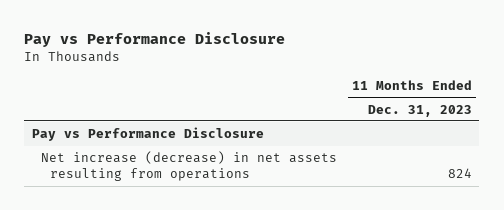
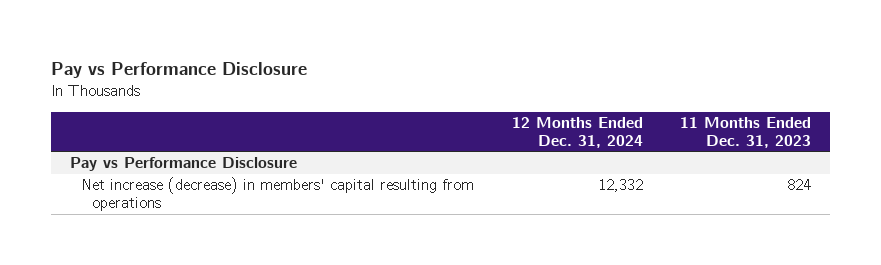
- | 11 Months Ended Dec. 31, 2023
+ | 12 Months Ended Dec. 31, 2024 | 11 Months Ended Dec. 31, 2023
- Net increase (decrease) in net assets resulting from operations | 824
+ Net increase (decrease) in members' capital resulting from operations | 12,332 | 824

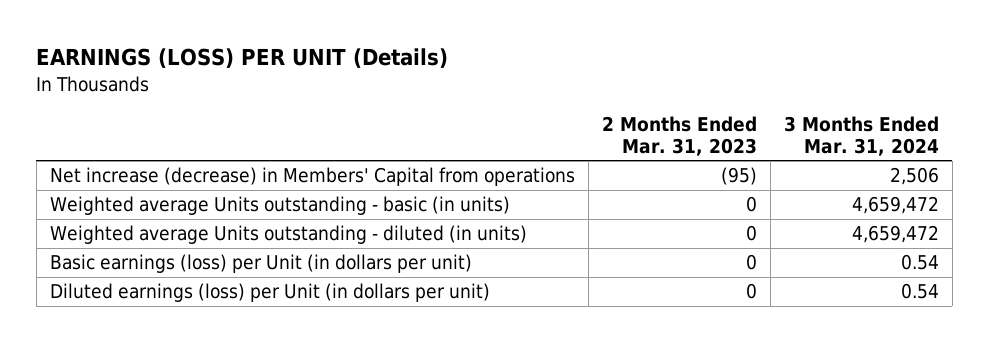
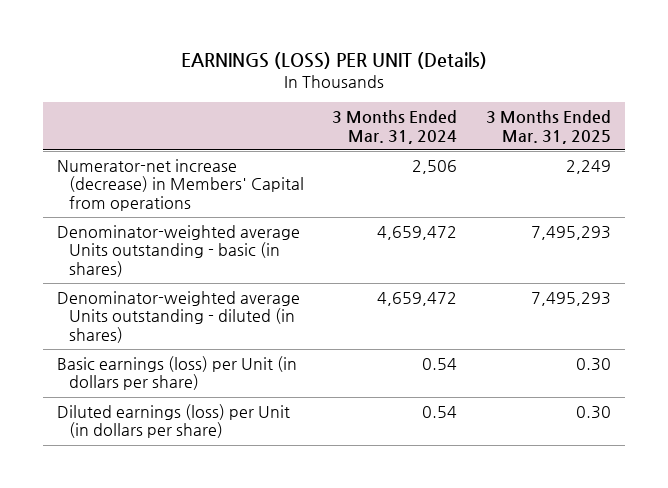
- | 2 Months Ended Mar. 31, 2023 | 3 Months Ended Mar. 31, 2024
+ | 3 Months Ended Mar. 31, 2024 | 3 Months Ended Mar. 31, 2025
- Net increase (decrease) in Members' Capital from operations | (95) | 2,506
- Weighted average Units outstanding - basic (in units) | 0 | 4,659,472
- Weighted average Units outstanding - diluted (in units) | 0 | 4,659,472
- Basic earnings (loss) per Unit (in dollars per unit) | 0 | 0.54
- Diluted earnings (loss) per Unit (in dollars per unit) | 0 | 0.54
+ Numerator-net increase (decrease) in Members' Capital from operations | 2,506 | 2,249
+ Denominator-weighted average Units outstanding - basic (in shares) | 4,659,472 | 7,495,293
+ Denominator-weighted average Units outstanding - diluted (in shares) | 4,659,472 | 7,495,293
+ Basic earnings (loss) per Unit (in dollars per share) | 0.54 | 0.30
+ Diluted earnings (loss) per Unit (in dollars per share) | 0.54 | 0.30

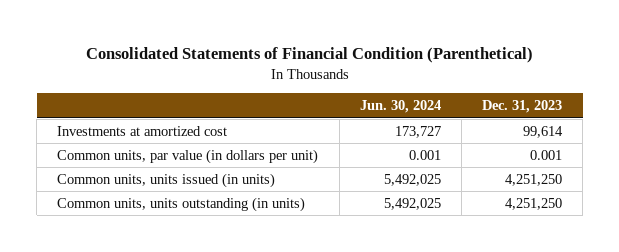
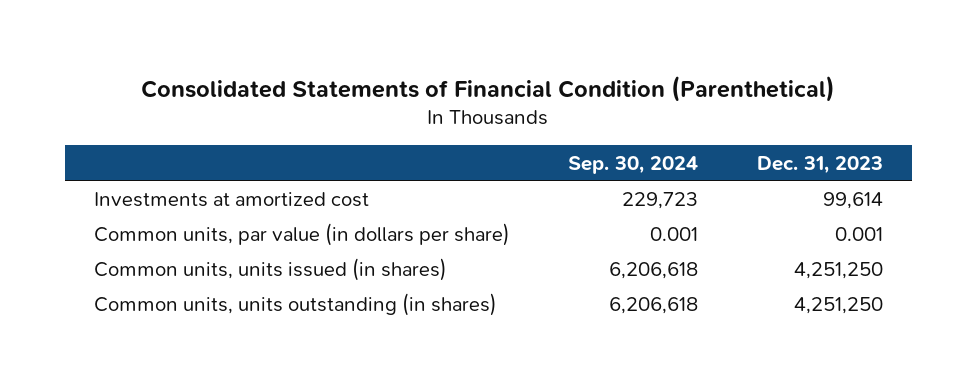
- | Jun. 30, 2024 | Dec. 31, 2023
+ | Sep. 30, 2024 | Dec. 31, 2023
- Common units, par value (in dollars per unit) | 0.001 | 0.001
- Common units, units issued (in units) | 5,492,025 | 4,251,250
- Common units, units outstanding (in units) | 5,492,025 | 4,251,250
+ Common units, par value (in dollars per share) | 0.001 | 0.001
+ Common units, units issued (in shares) | 6,206,618 | 4,251,250
+ Common units, units outstanding (in shares) | 6,206,618 | 4,251,250

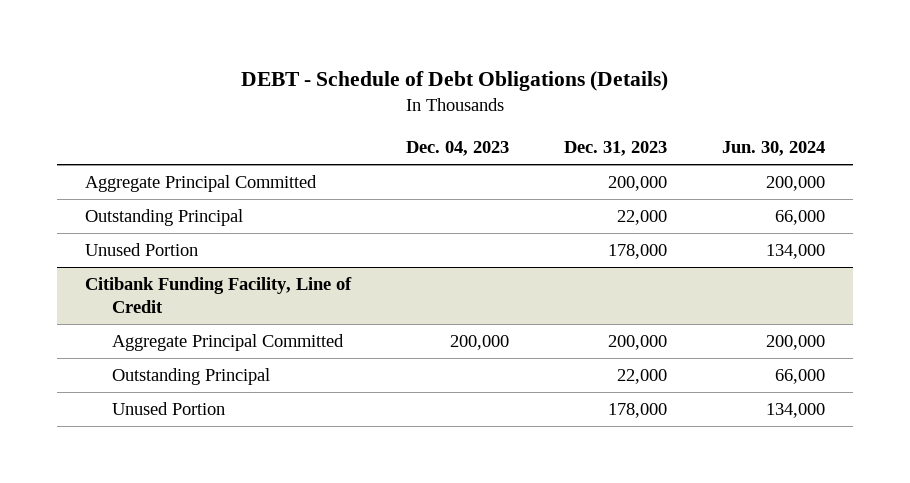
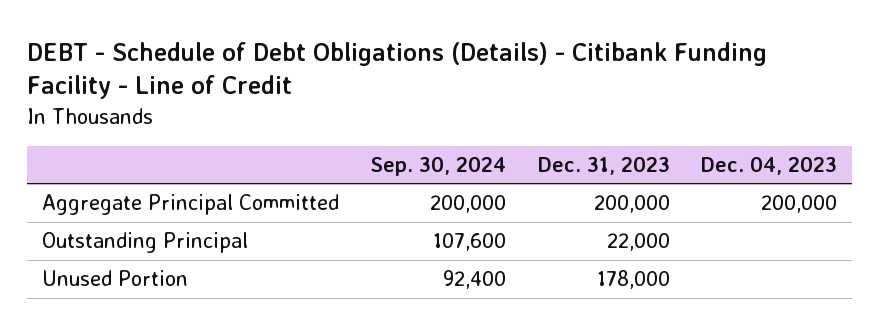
- DEBT - Schedule of Debt Obligations (Details)
+ DEBT - Schedule of Debt Obligations (Details) - Citibank Funding Facility - Line of Credit
- | Dec. 04, 2023 | Dec. 31, 2023 | Jun. 30, 2024
+ | Sep. 30, 2024 | Dec. 31, 2023 | Dec. 04, 2023
- Aggregate Principal Committed | | 200,000 | 200,000
- Outstanding Principal | | 22,000 | 66,000
- Unused Portion | | 178,000 | 134,000
- Citibank Funding Facility, Line of Credit

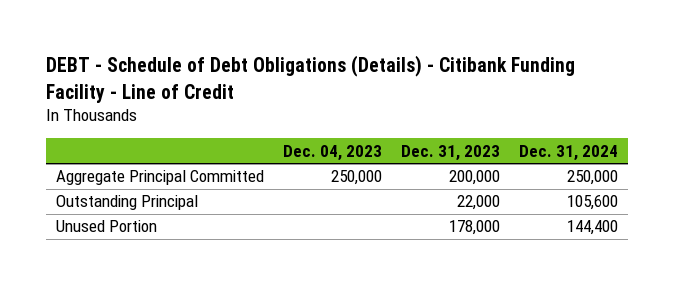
- | Sep. 30, 2024 | Dec. 31, 2023 | Dec. 04, 2023
+ | Dec. 04, 2023 | Dec. 31, 2023 | Dec. 31, 2024
- Aggregate Principal Committed | 200,000 | 200,000 | 200,000
+ Aggregate Principal Committed | 250,000 | 200,000 | 250,000

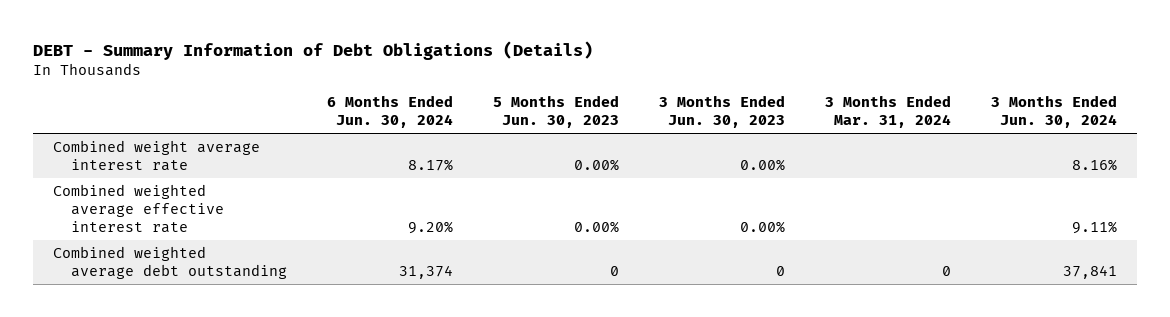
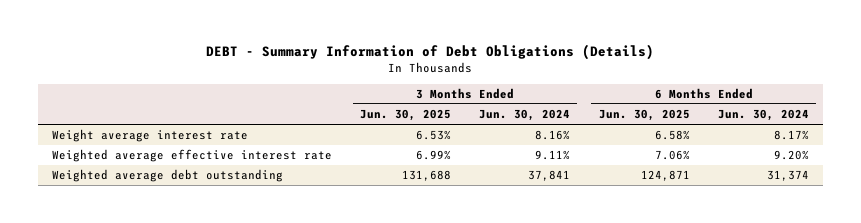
- | 6 Months Ended Jun. 30, 2024 | 5 Months Ended Jun. 30, 2023 | 3 Months Ended Jun. 30, 2023 | 3 Months Ended Mar. 31, 2024 | 3 Months Ended Jun. 30, 2024
+ | 3 Months Ended Jun. 30, 2025 | 3 Months Ended Jun. 30, 2024 | 6 Months Ended Jun. 30, 2025 | 6 Months Ended Jun. 30, 2024
- Combined weight average interest rate | 8.17% | 0.00% | 0.00% | | 8.16%
- Combined weighted average effective interest rate | 9.20% | 0.00% | 0.00% | | 9.11%
- Combined weighted average debt outstanding | 31,374 | 0 | 0 | 0 | 37,841
+ Weight average interest rate | 6.53% | 8.16% | 6.58% | 8.17%
+ Weighted average effective interest rate | 6.99% | 9.11% | 7.06% | 9.20%
+ Weighted average debt outstanding | 131,688 | 37,841 | 124,871 | 31,374

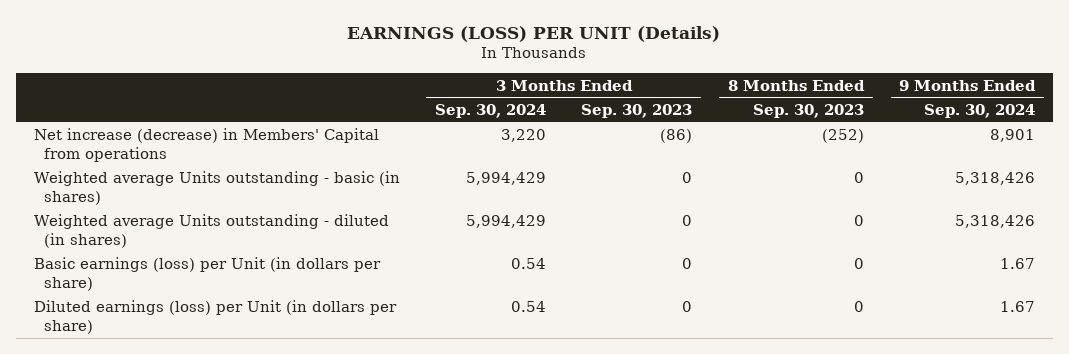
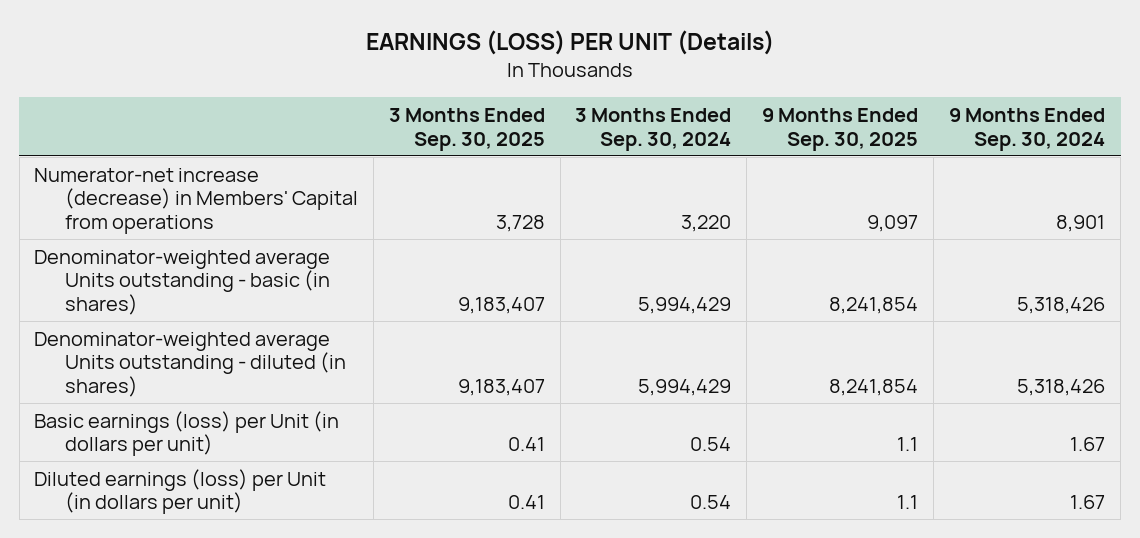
- | 3 Months Ended Sep. 30, 2024 | 3 Months Ended Sep. 30, 2023 | 8 Months Ended Sep. 30, 2023 | 9 Months Ended Sep. 30, 2024
+ | 3 Months Ended Sep. 30, 2025 | 3 Months Ended Sep. 30, 2024 | 9 Months Ended Sep. 30, 2025 | 9 Months Ended Sep. 30, 2024
- Net increase (decrease) in Members' Capital from operations | 3,220 | (86) | (252) | 8,901
- Weighted average Units outstanding - basic (in shares) | 5,994,429 | 0 | 0 | 5,318,426
- Weighted average Units outstanding - diluted (in shares) | 5,994,429 | 0 | 0 | 5,318,426
- Basic earnings (loss) per Unit (in dollars per share) | 0.54 | 0 | 0 | 1.67
- Diluted earnings (loss) per Unit (in dollars per share) | 0.54 | 0 | 0 | 1.67
+ Numerator-net increase (decrease) in Members' Capital from operations | 3,728 | 3,220 | 9,097 | 8,901
+ Denominator-weighted average Units outstanding - basic (in shares) | 9,183,407 | 5,994,429 | 8,241,854 | 5,318,426
+ Denominator-weighted average Units outstanding - diluted (in shares) | 9,183,407 | 5,994,429 | 8,241,854 | 5,318,426
+ Basic earnings (loss) per Unit (in dollars per unit) | 0.41 | 0.54 | 1.1 | 1.67
+ Diluted earnings (loss) per Unit (in dollars per unit) | 0.41 | 0.54 | 1.1 | 1.67

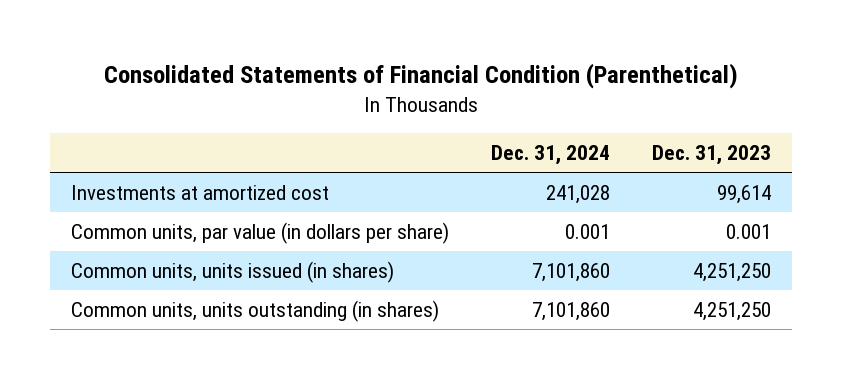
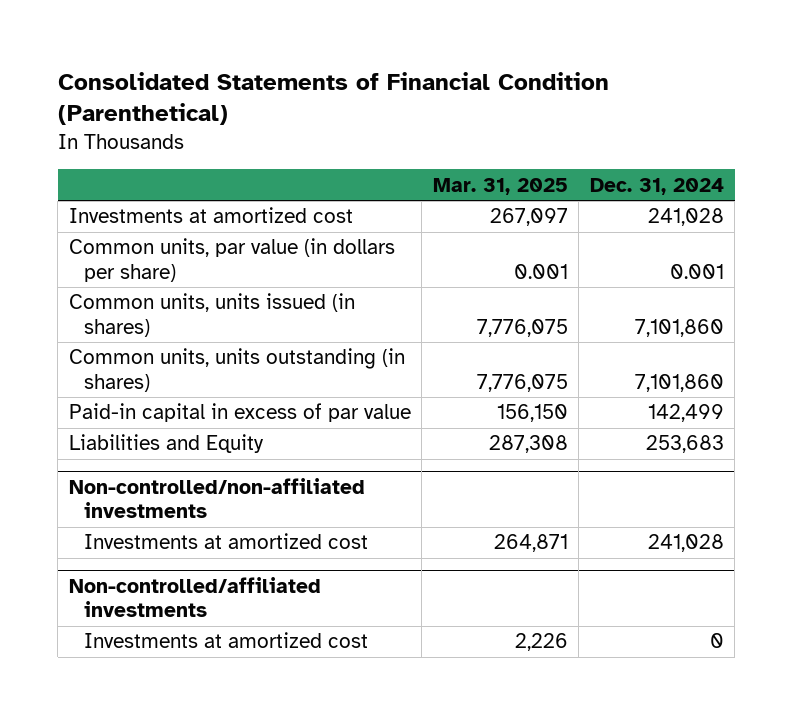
- | Dec. 31, 2024 | Dec. 31, 2023
+ | Mar. 31, 2025 | Dec. 31, 2024
+ Paid-in capital in excess of par value | 156,150 | 142,499
+ Liabilities and Equity | 287,308 | 253,683
+ Non-controlled/non-affiliated investments
+ Investments at amortized cost | 264,871 | 241,028
+ Non-controlled/affiliated investments
+ Investments at amortized cost | 2,226 | 0

